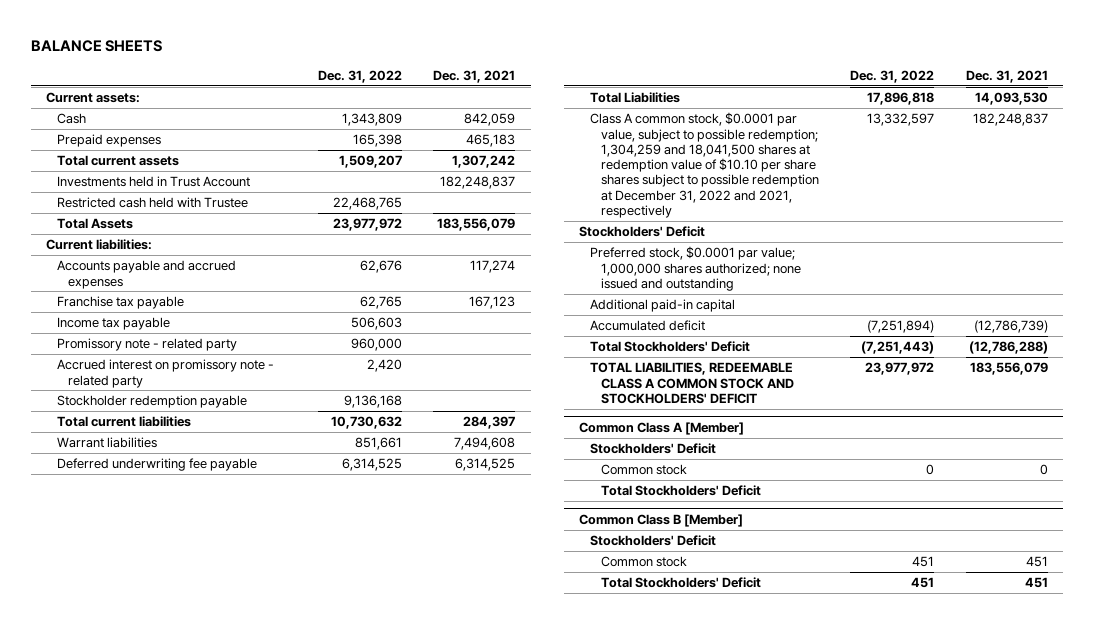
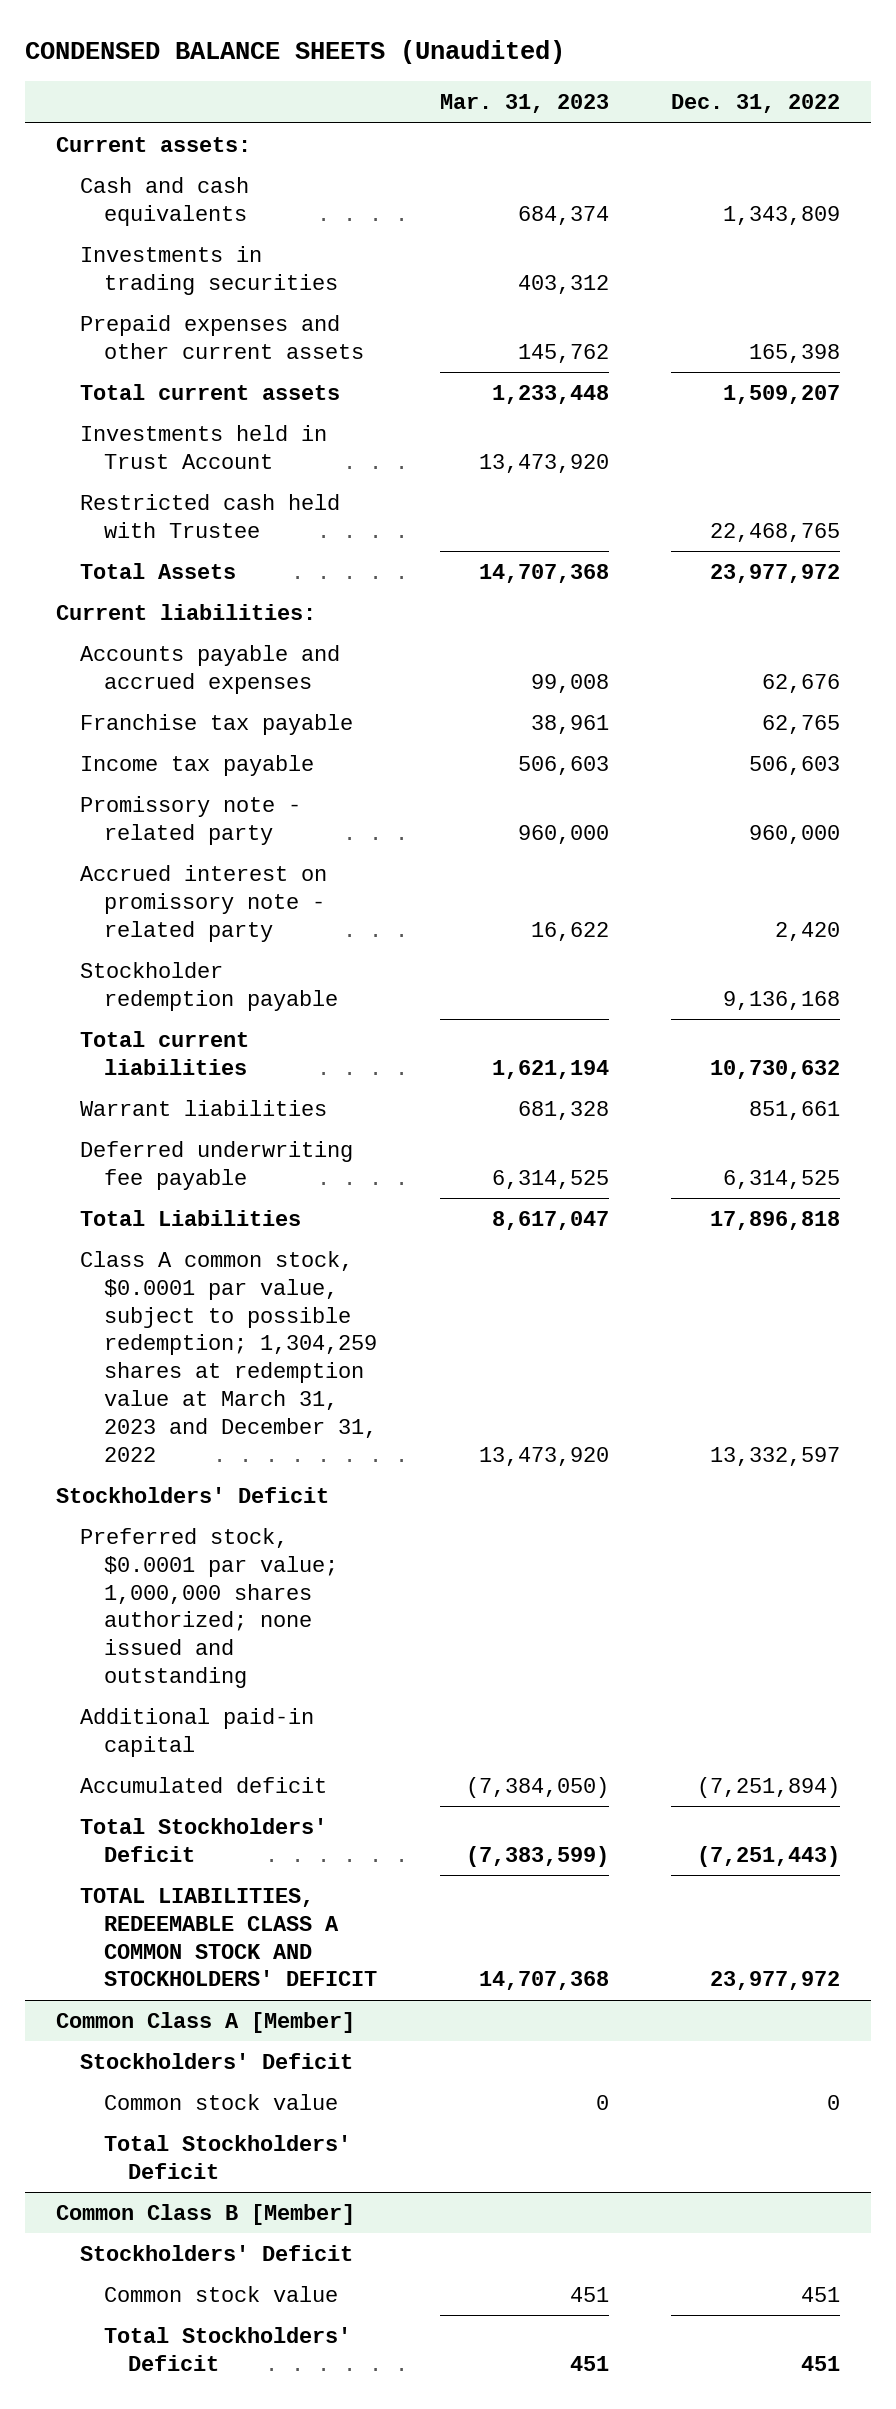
- BALANCE SHEETS
+ CONDENSED BALANCE SHEETS (Unaudited)
- | Dec. 31, 2022 | Dec. 31, 2021
+ | Mar. 31, 2023 | Dec. 31, 2022
- Cash | 1,343,809 | 842,059
- Prepaid expenses | 165,398 | 465,183
+ Cash and cash equivalents | 684,374 | 1,343,809
+ Investments in trading securities | 403,312 |
+ Prepaid expenses and other current assets | 145,762 | 165,398
- Class A common stock, $0.0001 par value, subject to possible redemption; 1,304,259 and 18,041,500 shares at redemption value of $10.10 per share shares subject to possible redemption at December 31, 2022 and 2021, respectively | 13,332,597 | 182,248,837
+ Class A common stock, $0.0001 par value, subject to possible redemption; 1,304,259 shares at redemption value at March 31, 2023 and December 31, 2022 | 13,473,920 | 13,332,597
@ Common Class A [Member]
- Common stock | 0 | 0
+ Common stock value | 0 | 0
@ Common Class B [Member]
- Common stock | 451 | 451
+ Common stock value | 451 | 451

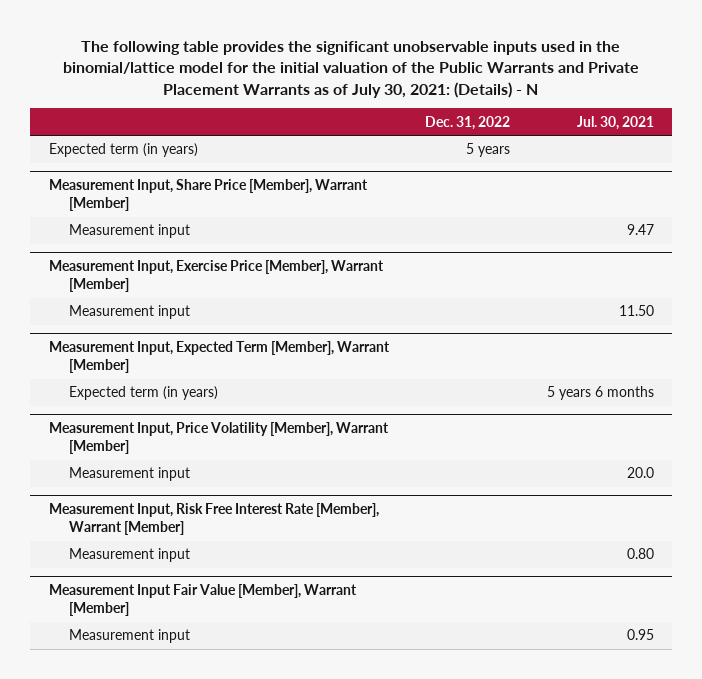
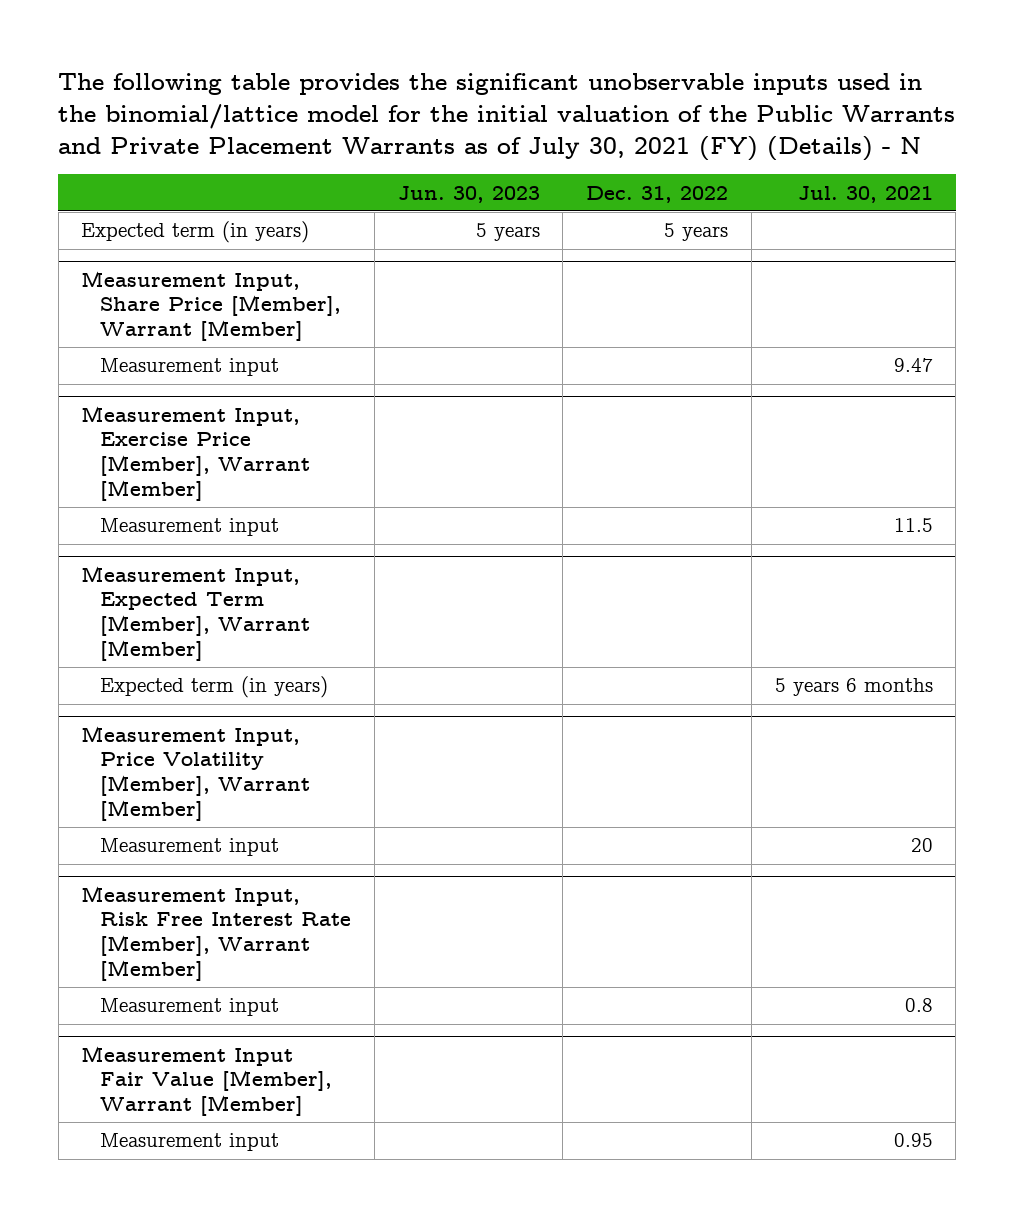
- The following table provides the significant unobservable inputs used in the binomial/lattice model for the initial valuation of the Public Warrants and Private Placement Warrants as of July 30, 2021: (Details) - N
+ The following table provides the significant unobservable inputs used in the binomial/lattice model for the initial valuation of the Public Warrants and Private Placement Warrants as of July 30, 2021 (FY) (Details) - N
- | Dec. 31, 2022 | Jul. 30, 2021
+ | Jun. 30, 2023 | Dec. 31, 2022 | Jul. 30, 2021
@ Measurement Input, Exercise Price [Member], Warrant [Member]
- Measurement input | | 11.50
+ Measurement input | | | 11.5
@ Measurement Input, Price Volatility [Member], Warrant [Member]
- Measurement input | | 20.0
+ Measurement input | | | 20
@ Measurement Input, Risk Free Interest Rate [Member], Warrant [Member]
- Measurement input | | 0.80
+ Measurement input | | | 0.8

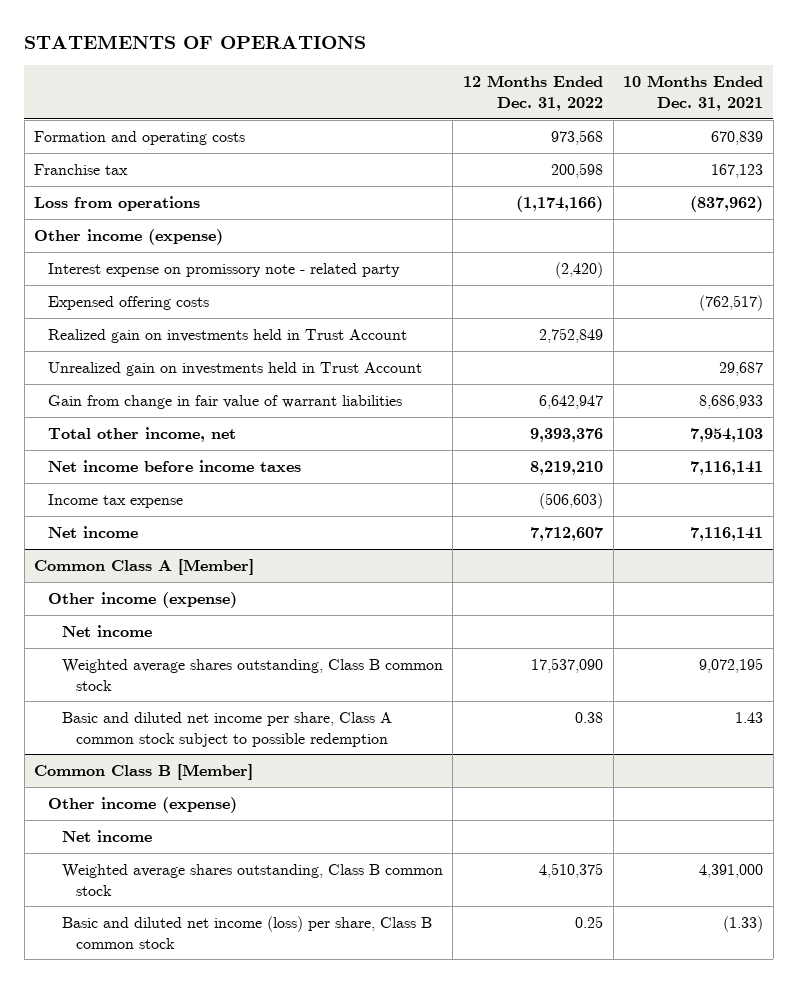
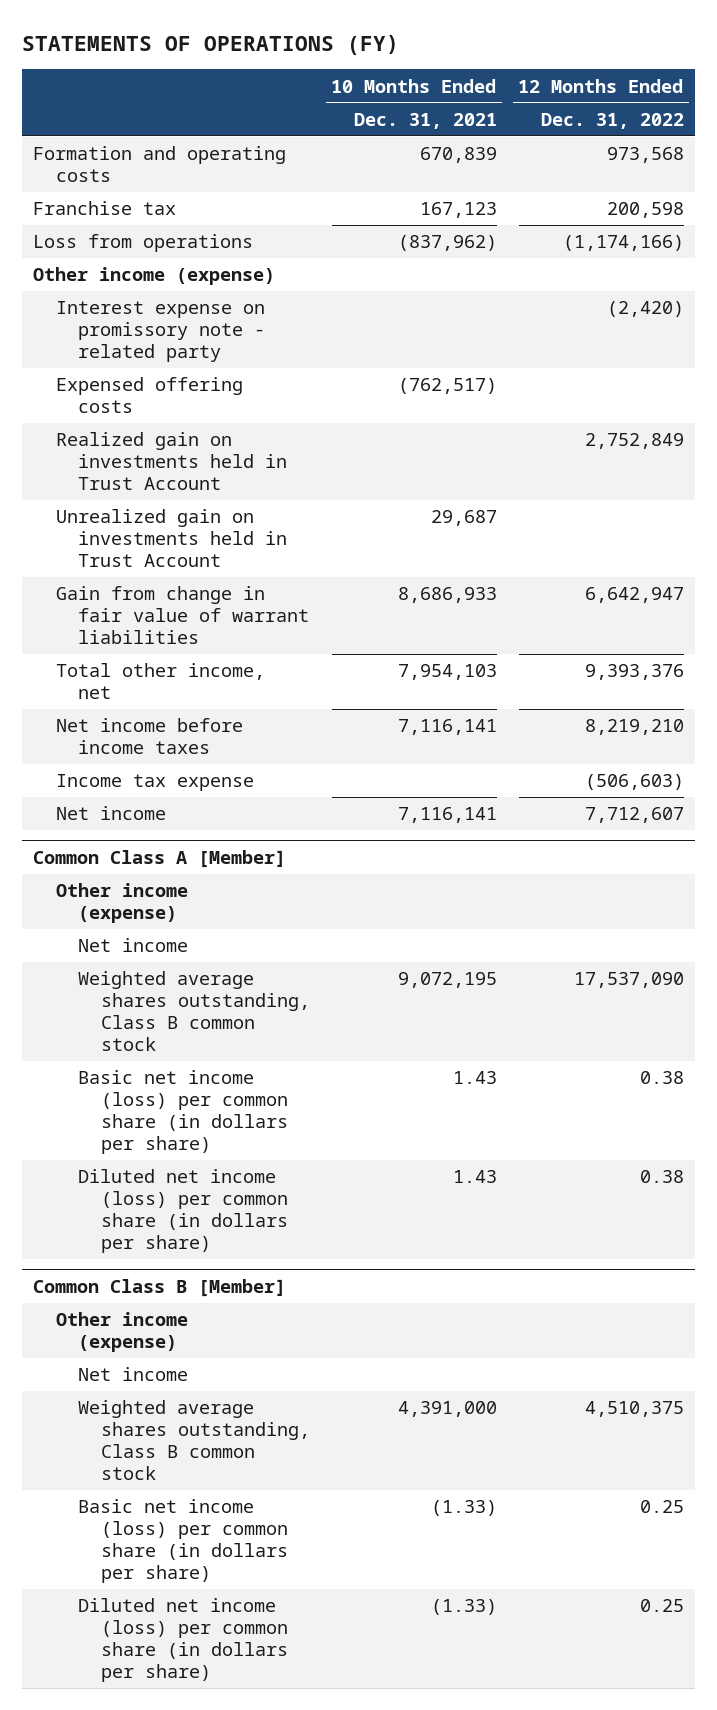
- STATEMENTS OF OPERATIONS
+ STATEMENTS OF OPERATIONS (FY)
- | 12 Months Ended Dec. 31, 2022 | 10 Months Ended Dec. 31, 2021
+ | 10 Months Ended Dec. 31, 2021 | 12 Months Ended Dec. 31, 2022
@ Common Class A [Member]
- Basic and diluted net income per share, Class A common stock subject to possible redemption | 0.38 | 1.43
+ Basic net income (loss) per common share (in dollars per share) | 1.43 | 0.38
+ Diluted net income (loss) per common share (in dollars per share) | 1.43 | 0.38
@ Common Class B [Member]
- Basic and diluted net income (loss) per share, Class B common stock | 0.25 | (1.33)
+ Basic net income (loss) per common share (in dollars per share) | (1.33) | 0.25
+ Diluted net income (loss) per common share (in dollars per share) | (1.33) | 0.25

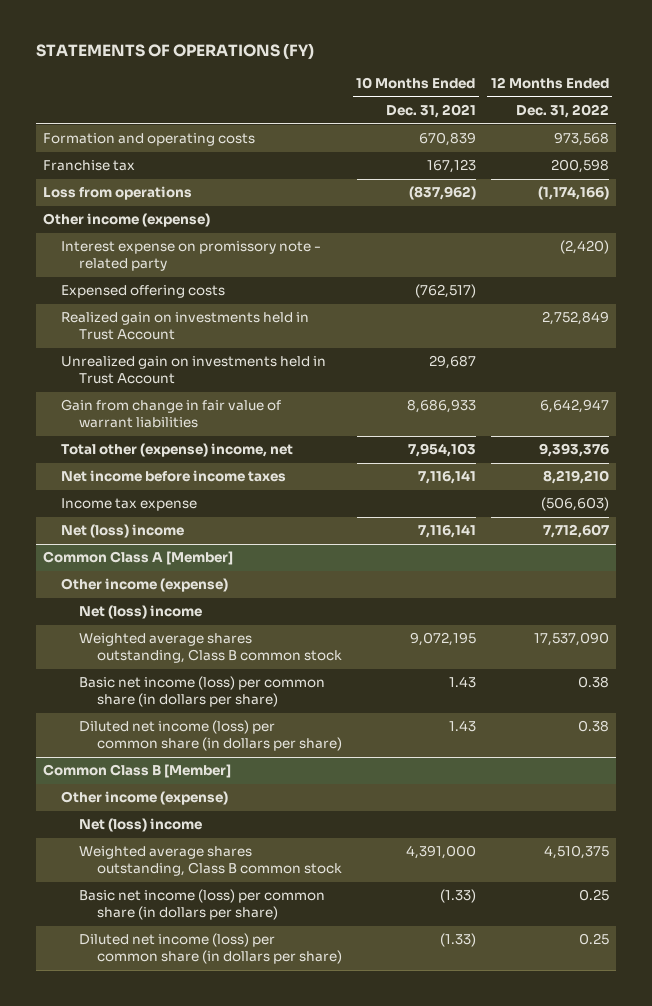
- Total other income, net | 7,954,103 | 9,393,376
+ Total other (expense) income, net | 7,954,103 | 9,393,376
- Net income | 7,116,141 | 7,712,607
+ Net (loss) income | 7,116,141 | 7,712,607
@ Common Class A [Member]
- Net income
+ Net (loss) income
@ Common Class B [Member]
- Net income
+ Net (loss) income

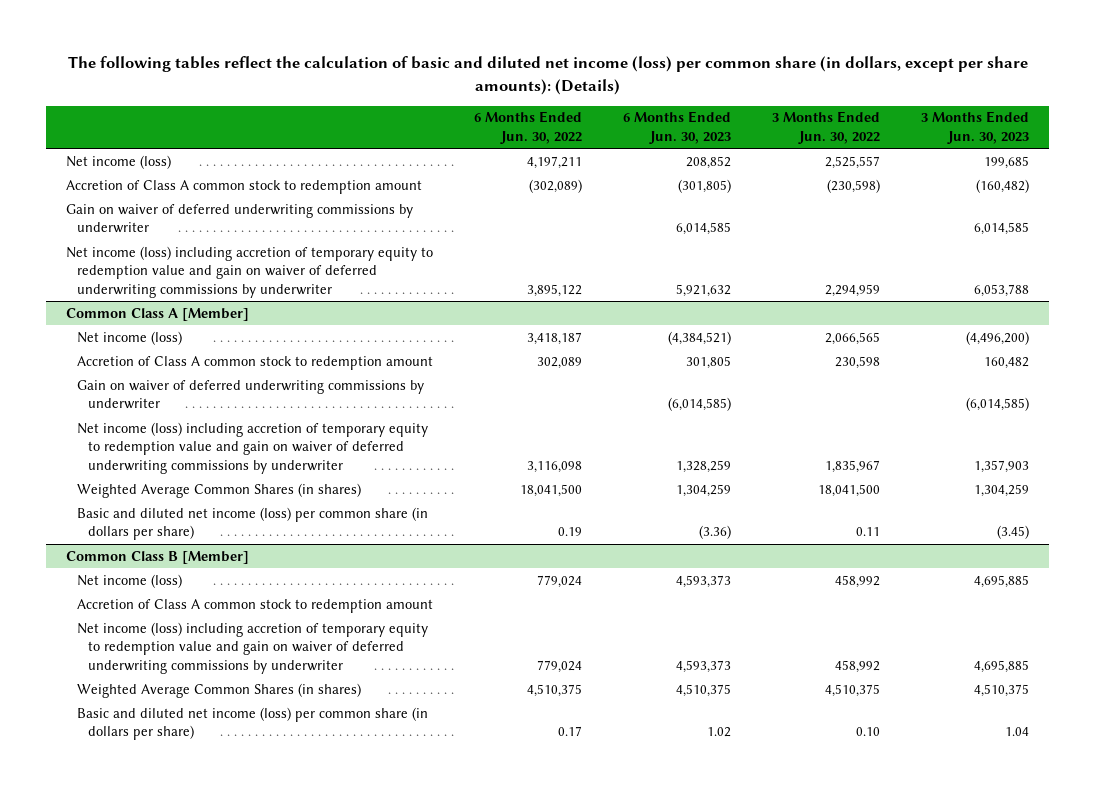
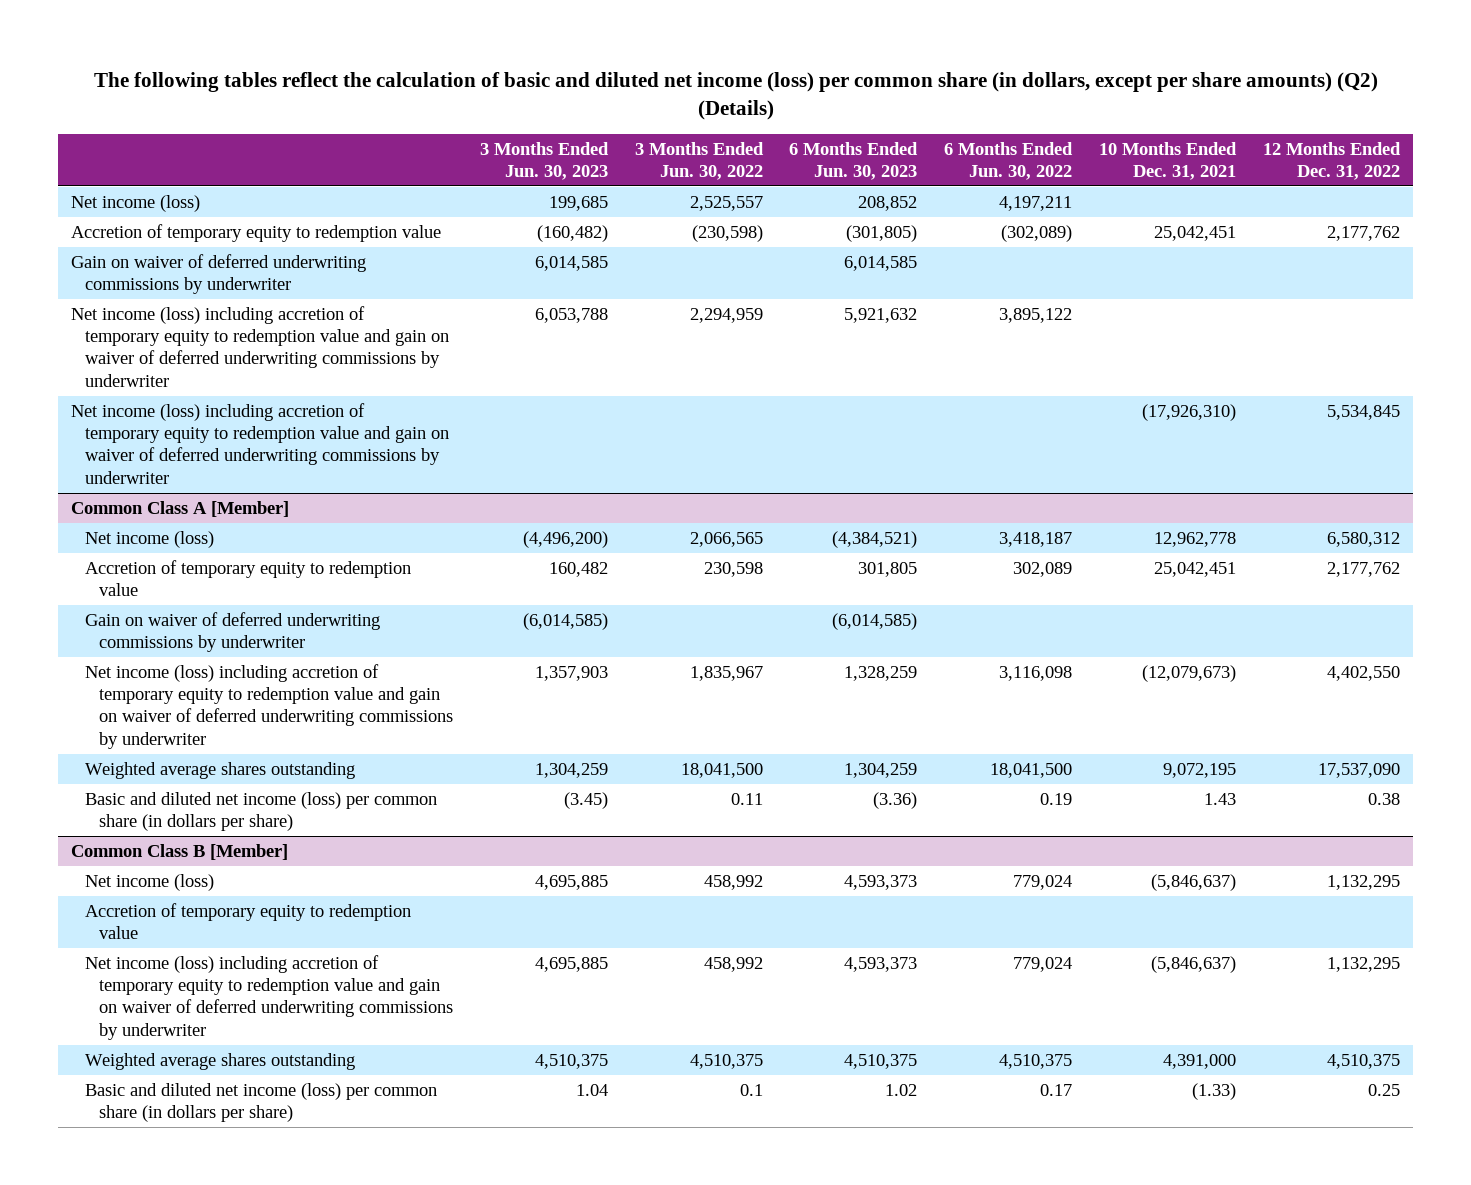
- The following tables reflect the calculation of basic and diluted net income (loss) per common share (in dollars, except per share amounts): (Details)
+ The following tables reflect the calculation of basic and diluted net income (loss) per common share (in dollars, except per share amounts) (Q2) (Details)
- | 6 Months Ended Jun. 30, 2022 | 6 Months Ended Jun. 30, 2023 | 3 Months Ended Jun. 30, 2022 | 3 Months Ended Jun. 30, 2023
+ | 3 Months Ended Jun. 30, 2023 | 3 Months Ended Jun. 30, 2022 | 6 Months Ended Jun. 30, 2023 | 6 Months Ended Jun. 30, 2022 | 10 Months Ended Dec. 31, 2021 | 12 Months Ended Dec. 31, 2022
- Accretion of Class A common stock to redemption amount | (302,089) | (301,805) | (230,598) | (160,482)
+ Accretion of temporary equity to redemption value | (160,482) | (230,598) | (301,805) | (302,089) | 25,042,451 | 2,177,762
+ Net income (loss) including accretion of temporary equity to redemption value and gain on waiver of deferred underwriting commissions by underwriter | | | | | (17,926,310) | 5,534,845
@ Common Class A [Member]
- Accretion of Class A common stock to redemption amount | 302,089 | 301,805 | 230,598 | 160,482
+ Accretion of temporary equity to redemption value | 160,482 | 230,598 | 301,805 | 302,089 | 25,042,451 | 2,177,762
- Weighted Average Common Shares (in shares) | 18,041,500 | 1,304,259 | 18,041,500 | 1,304,259
+ Weighted average shares outstanding | 1,304,259 | 18,041,500 | 1,304,259 | 18,041,500 | 9,072,195 | 17,537,090
@ Common Class B [Member]
- Accretion of Class A common stock to redemption amount
+ Accretion of temporary equity to redemption value
- Weighted Average Common Shares (in shares) | 4,510,375 | 4,510,375 | 4,510,375 | 4,510,375
- Basic and diluted net income (loss) per common share (in dollars per share) | 0.17 | 1.02 | 0.10 | 1.04
+ Weighted average shares outstanding | 4,510,375 | 4,510,375 | 4,510,375 | 4,510,375 | 4,391,000 | 4,510,375
+ Basic and diluted net income (loss) per common share (in dollars per share) | 1.04 | 0.1 | 1.02 | 0.17 | (1.33) | 0.25

